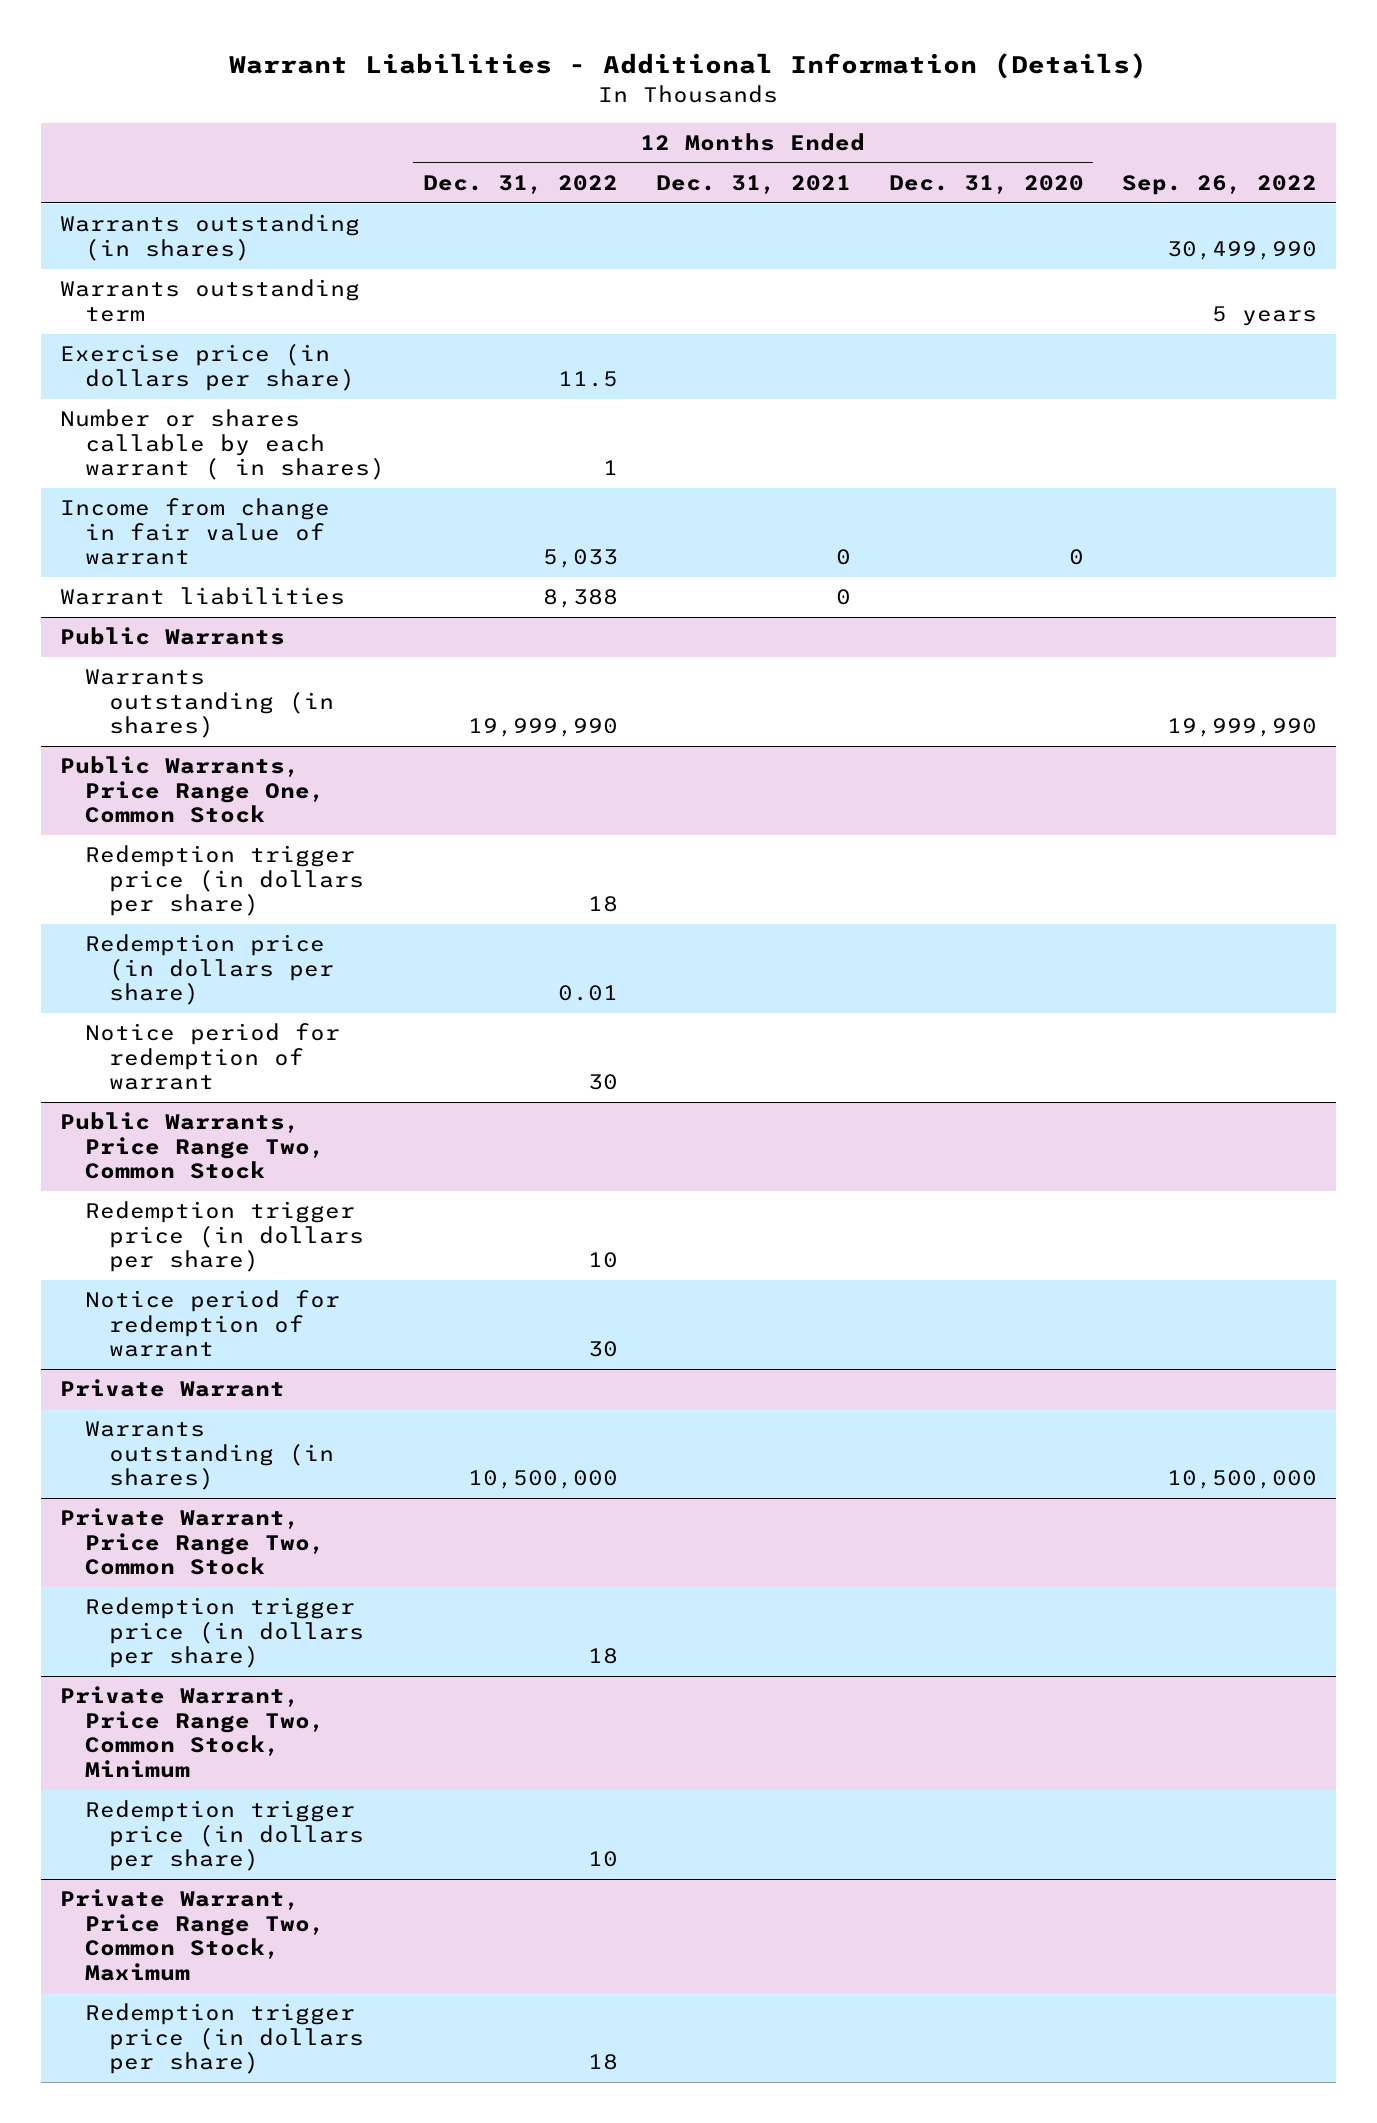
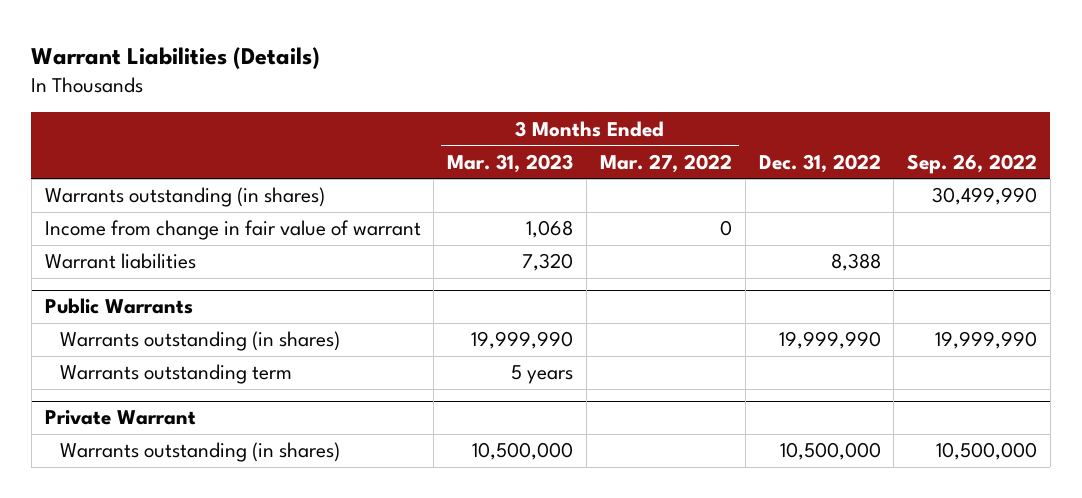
- Warrant Liabilities - Additional Information (Details)
+ Warrant Liabilities (Details)
- | 12 Months Ended Dec. 31, 2022 | 12 Months Ended Dec. 31, 2021 | 12 Months Ended Dec. 31, 2020 | Sep. 26, 2022
+ | 3 Months Ended Mar. 31, 2023 | 3 Months Ended Mar. 27, 2022 | Dec. 31, 2022 | Sep. 26, 2022
- Warrants outstanding term | | | | 5 years
- Exercise price (in dollars per share) | 11.5 | | |
- Number or shares callable by each warrant ( in shares) | 1 | | |
- Public Warrants, Price Range One, Common Stock
- Redemption trigger price (in dollars per share) | 18 | | |
- Redemption price (in dollars per share) | 0.01 | | |
- Notice period for redemption of warrant | 30 | | |
- Public Warrants, Price Range Two, Common Stock
- Redemption trigger price (in dollars per share) | 10 | | |
- Notice period for redemption of warrant | 30 | | |
@ Public Warrants
+ Warrants outstanding term | 5 years | | |
- Private Warrant, Price Range Two, Common Stock
- Redemption trigger price (in dollars per share) | 18 | | |
- Private Warrant, Price Range Two, Common Stock, Minimum
- Redemption trigger price (in dollars per share) | 10 | | |
- Private Warrant, Price Range Two, Common Stock, Maximum
- Redemption trigger price (in dollars per share) | 18 | | |

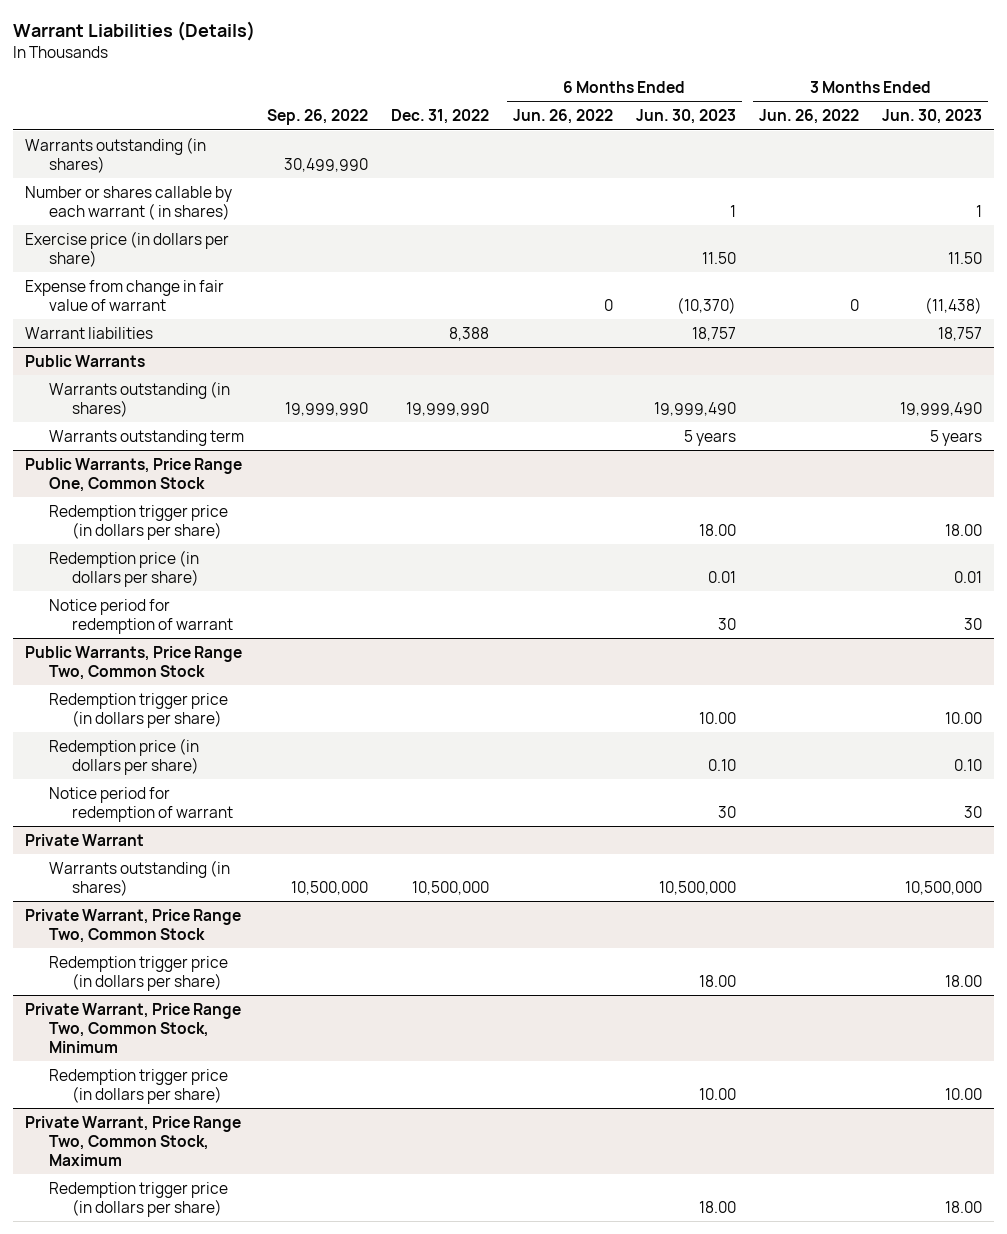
- | 3 Months Ended Mar. 31, 2023 | 3 Months Ended Mar. 27, 2022 | Dec. 31, 2022 | Sep. 26, 2022
+ | Sep. 26, 2022 | Dec. 31, 2022 | 6 Months Ended Jun. 26, 2022 | 6 Months Ended Jun. 30, 2023 | 3 Months Ended Jun. 26, 2022 | 3 Months Ended Jun. 30, 2023
- Income from change in fair value of warrant | 1,068 | 0 | |
+ Number or shares callable by each warrant ( in shares) | | | | 1 | | 1
+ Exercise price (in dollars per share) | | | | 11.50 | | 11.50
+ Expense from change in fair value of warrant | | | 0 | (10,370) | 0 | (11,438)
+ Public Warrants, Price Range One, Common Stock
+ Redemption trigger price (in dollars per share) | | | | 18.00 | | 18.00
+ Redemption price (in dollars per share) | | | | 0.01 | | 0.01
+ Notice period for redemption of warrant | | | | 30 | | 30
+ Public Warrants, Price Range Two, Common Stock
+ Redemption trigger price (in dollars per share) | | | | 10.00 | | 10.00
+ Redemption price (in dollars per share) | | | | 0.10 | | 0.10
+ Notice period for redemption of warrant | | | | 30 | | 30
+ Private Warrant, Price Range Two, Common Stock
+ Redemption trigger price (in dollars per share) | | | | 18.00 | | 18.00
+ Private Warrant, Price Range Two, Common Stock, Minimum
+ Redemption trigger price (in dollars per share) | | | | 10.00 | | 10.00
+ Private Warrant, Price Range Two, Common Stock, Maximum
+ Redemption trigger price (in dollars per share) | | | | 18.00 | | 18.00

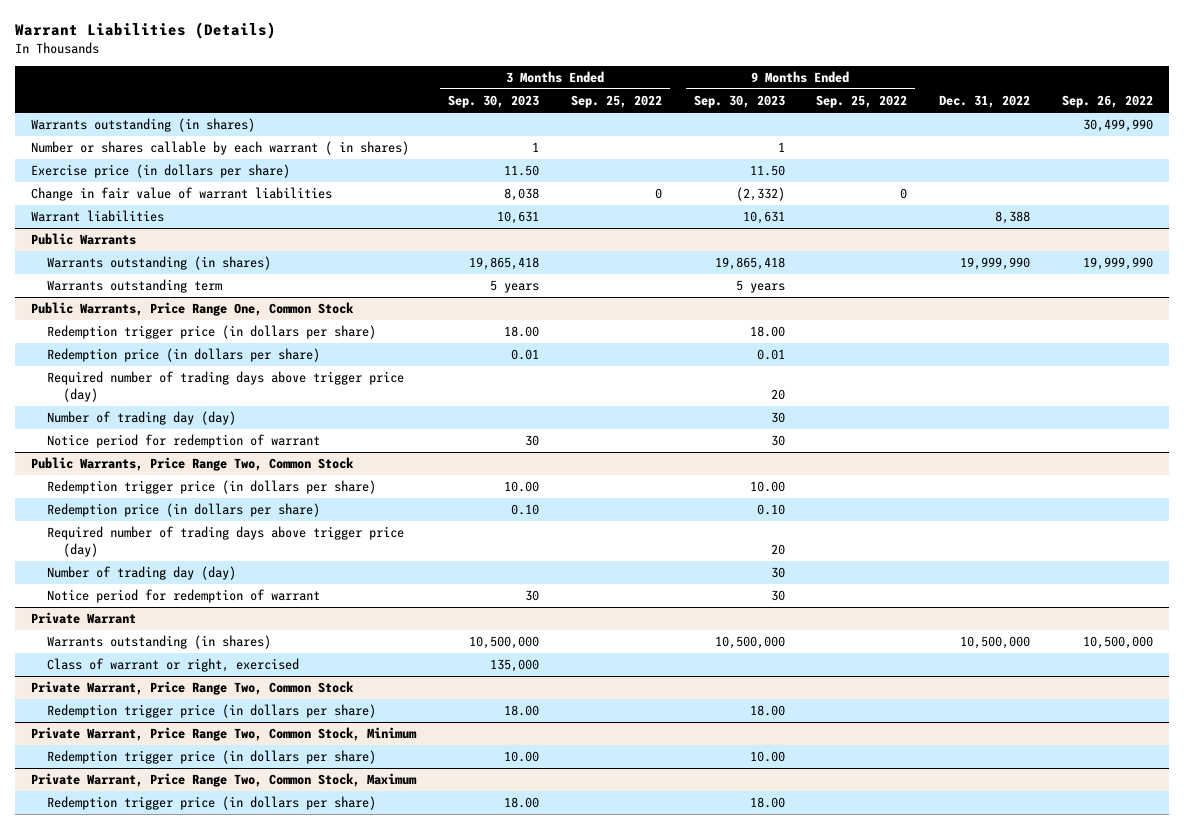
- | Sep. 26, 2022 | Dec. 31, 2022 | 6 Months Ended Jun. 26, 2022 | 6 Months Ended Jun. 30, 2023 | 3 Months Ended Jun. 26, 2022 | 3 Months Ended Jun. 30, 2023
+ | 3 Months Ended Sep. 30, 2023 | 3 Months Ended Sep. 25, 2022 | 9 Months Ended Sep. 30, 2023 | 9 Months Ended Sep. 25, 2022 | Dec. 31, 2022 | Sep. 26, 2022
- Expense from change in fair value of warrant | | | 0 | (10,370) | 0 | (11,438)
+ Change in fair value of warrant liabilities | 8,038 | 0 | (2,332) | 0 | |
@ Public Warrants, Price Range One, Common Stock
+ Required number of trading days above trigger price (day) | | | 20 | | |
+ Number of trading day (day) | | | 30 | | |
@ Public Warrants, Price Range Two, Common Stock
+ Required number of trading days above trigger price (day) | | | 20 | | |
+ Number of trading day (day) | | | 30 | | |
@ Private Warrant
+ Class of warrant or right, exercised | 135,000 | | | | |

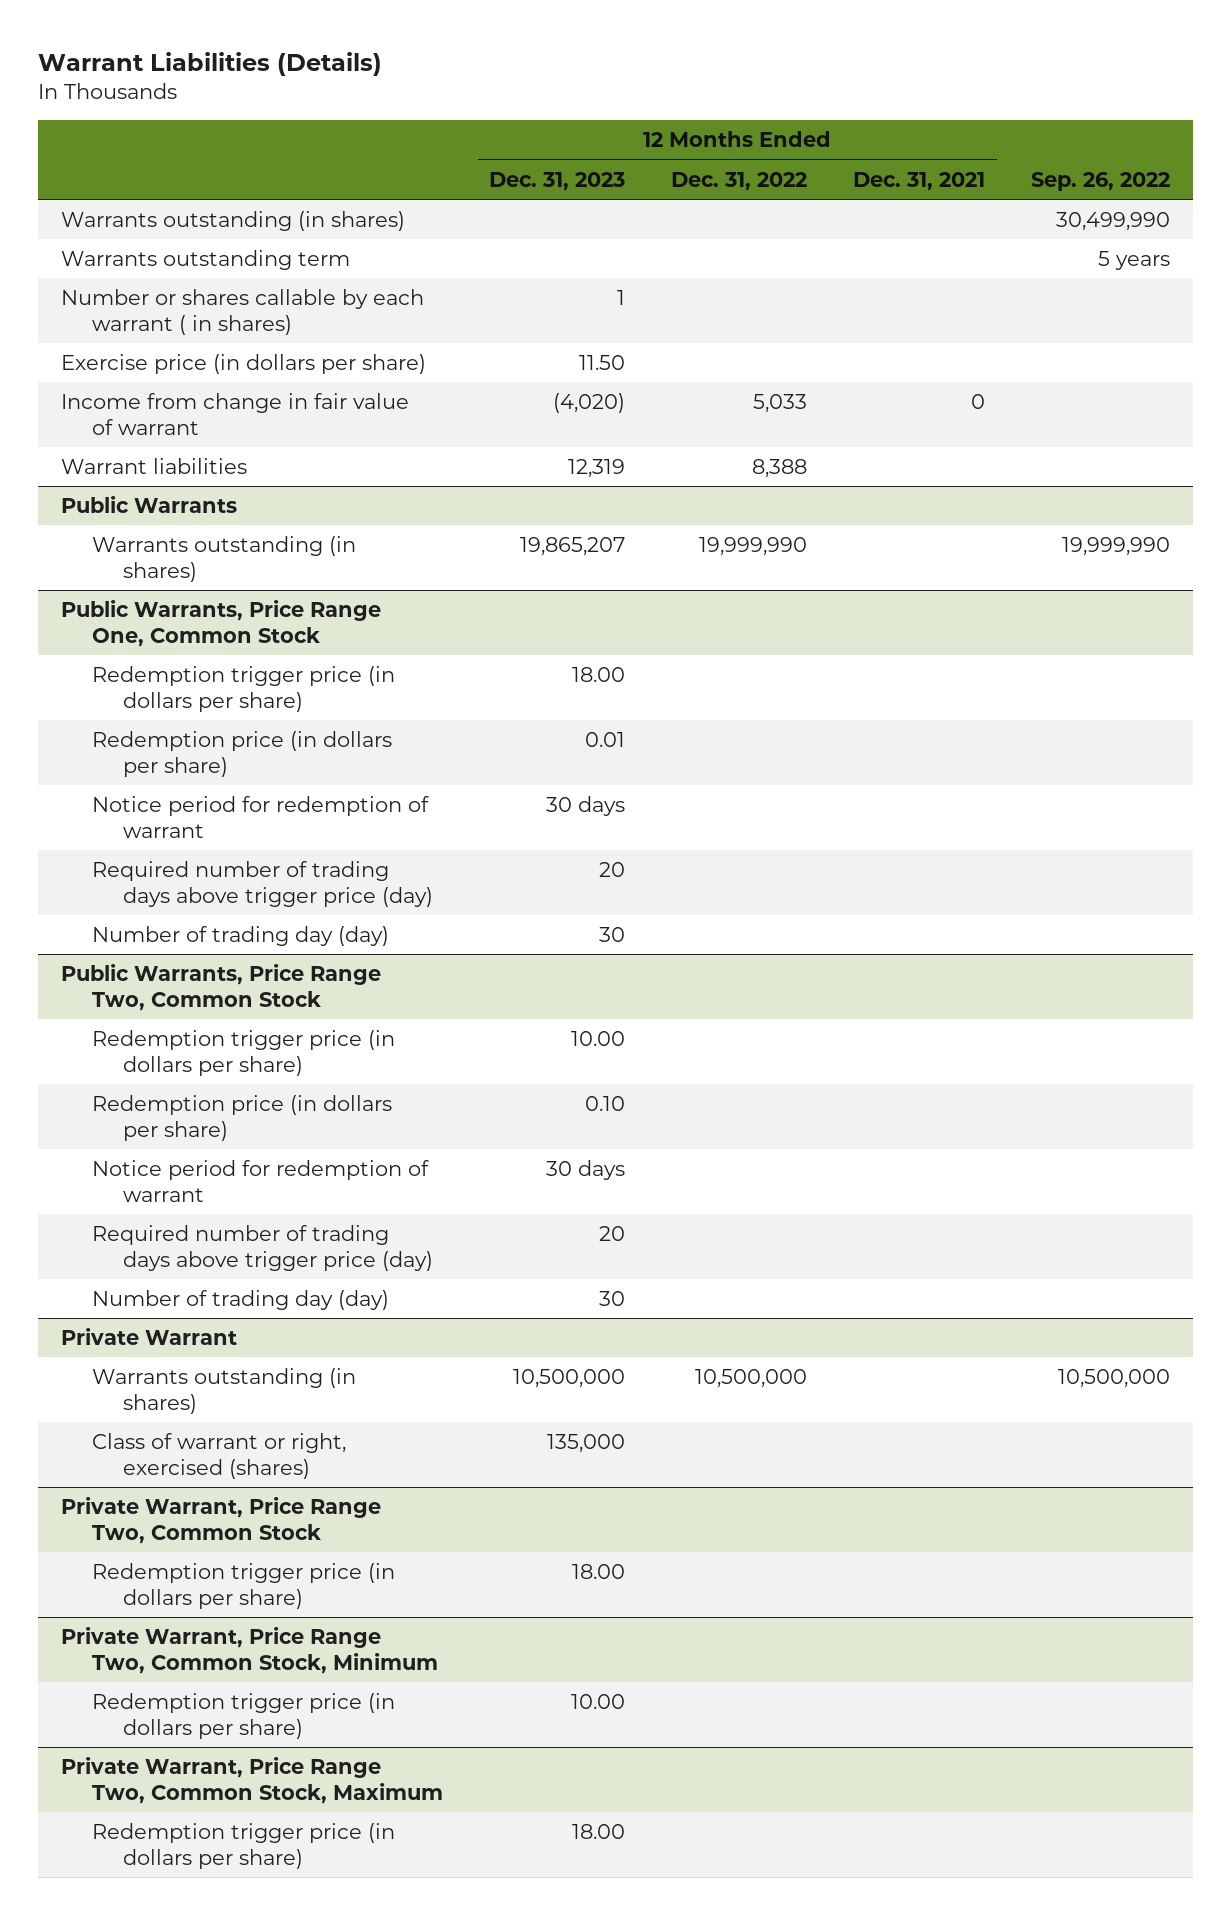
- | 3 Months Ended Sep. 30, 2023 | 3 Months Ended Sep. 25, 2022 | 9 Months Ended Sep. 30, 2023 | 9 Months Ended Sep. 25, 2022 | Dec. 31, 2022 | Sep. 26, 2022
+ | 12 Months Ended Dec. 31, 2023 | 12 Months Ended Dec. 31, 2022 | 12 Months Ended Dec. 31, 2021 | Sep. 26, 2022
+ Warrants outstanding term | | | | 5 years
- Change in fair value of warrant liabilities | 8,038 | 0 | (2,332) | 0 | |
+ Income from change in fair value of warrant | (4,020) | 5,033 | 0 |
@ Public Warrants
- Warrants outstanding term | 5 years | | 5 years | | |
@ Public Warrants, Price Range One, Common Stock
moved up: Notice period for redemption of warrant | 30 days | | |
@ Public Warrants, Price Range Two, Common Stock
moved up: Notice period for redemption of warrant | 30 days | | |
@ Private Warrant
- Class of warrant or right, exercised | 135,000 | | | | |
+ Class of warrant or right, exercised (shares) | 135,000 | | |

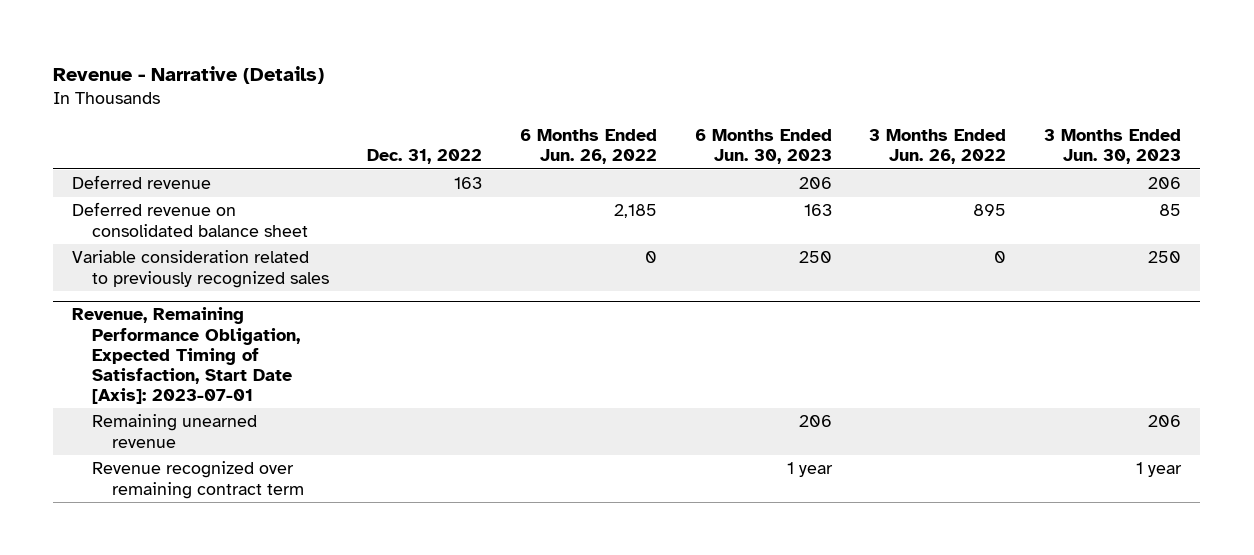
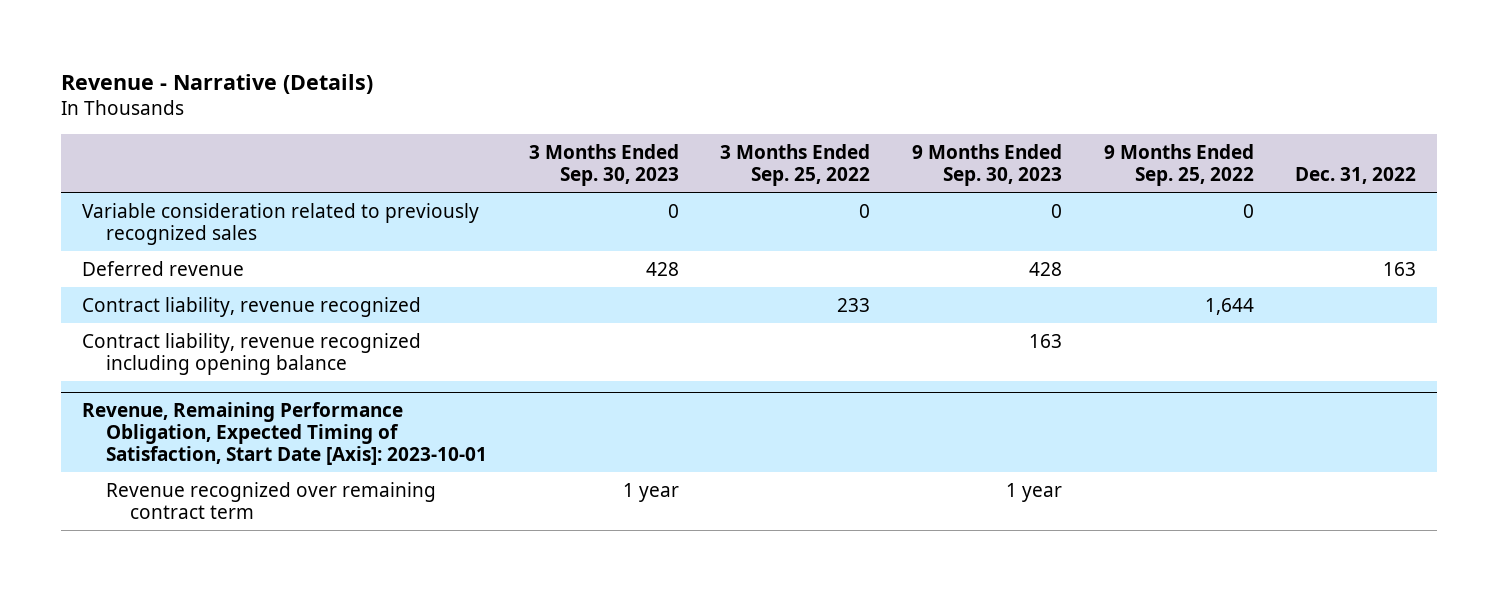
- | Dec. 31, 2022 | 6 Months Ended Jun. 26, 2022 | 6 Months Ended Jun. 30, 2023 | 3 Months Ended Jun. 26, 2022 | 3 Months Ended Jun. 30, 2023
+ | 3 Months Ended Sep. 30, 2023 | 3 Months Ended Sep. 25, 2022 | 9 Months Ended Sep. 30, 2023 | 9 Months Ended Sep. 25, 2022 | Dec. 31, 2022
- Deferred revenue on consolidated balance sheet | | 2,185 | 163 | 895 | 85
- Revenue, Remaining Performance Obligation, Expected Timing of Satisfaction, Start Date [Axis]: 2023-07-01
- Remaining unearned revenue | | | 206 | | 206
- Revenue recognized over remaining contract term | | | 1 year | | 1 year
moved down: Deferred revenue | 428 | | 428 | | 163
+ Contract liability, revenue recognized | | 233 | | 1,644 |
+ Contract liability, revenue recognized including opening balance | | | 163 | |
+ Revenue, Remaining Performance Obligation, Expected Timing of Satisfaction, Start Date [Axis]: 2023-10-01
+ Revenue recognized over remaining contract term | 1 year | | 1 year | |

